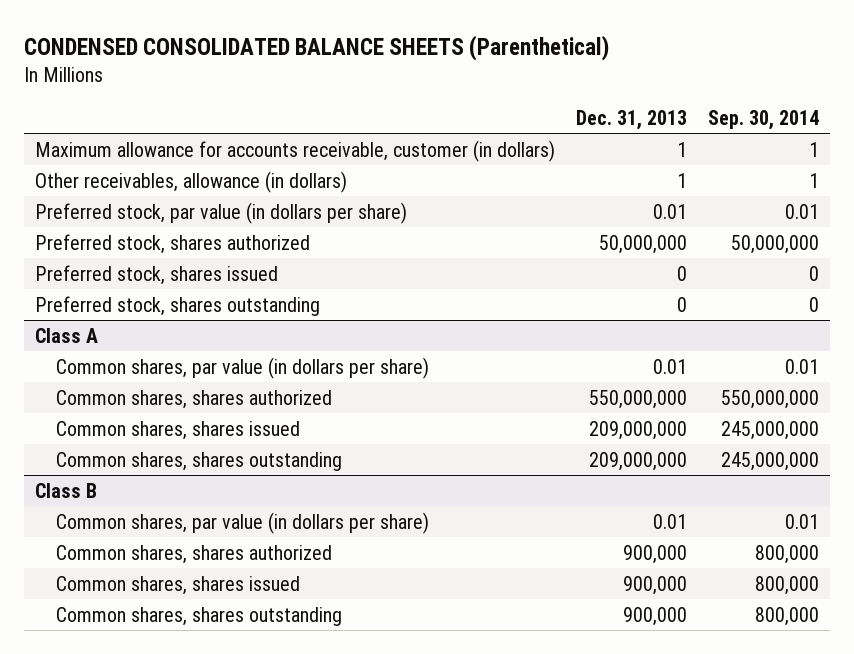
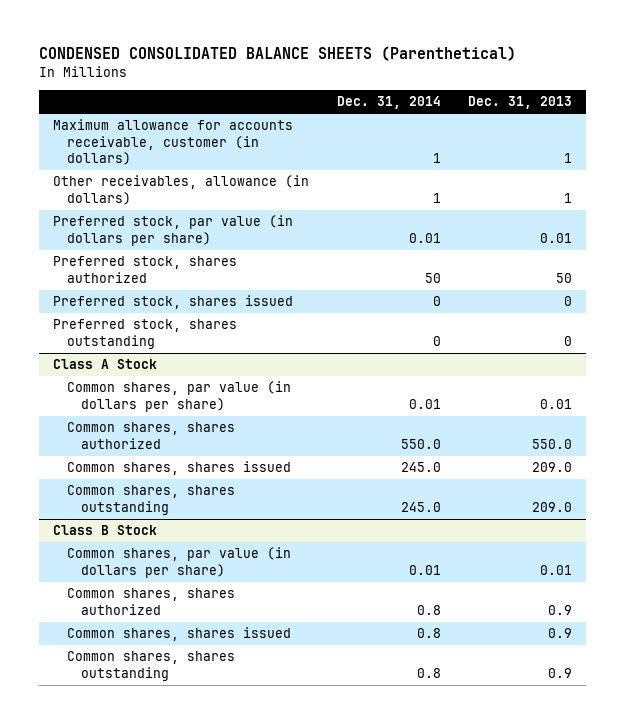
- | Dec. 31, 2013 | Sep. 30, 2014
+ | Dec. 31, 2014 | Dec. 31, 2013
- Preferred stock, shares authorized | 50,000,000 | 50,000,000
+ Preferred stock, shares authorized | 50 | 50
- Class A
+ Class A Stock
- Common shares, shares authorized | 550,000,000 | 550,000,000
- Common shares, shares issued | 209,000,000 | 245,000,000
- Common shares, shares outstanding | 209,000,000 | 245,000,000
- Class B
+ Common shares, shares authorized | 550.0 | 550.0
+ Common shares, shares issued | 245.0 | 209.0
+ Common shares, shares outstanding | 245.0 | 209.0
+ Class B Stock
- Common shares, shares authorized | 900,000 | 800,000
- Common shares, shares issued | 900,000 | 800,000
- Common shares, shares outstanding | 900,000 | 800,000
+ Common shares, shares authorized | 0.8 | 0.9
+ Common shares, shares issued | 0.8 | 0.9
+ Common shares, shares outstanding | 0.8 | 0.9

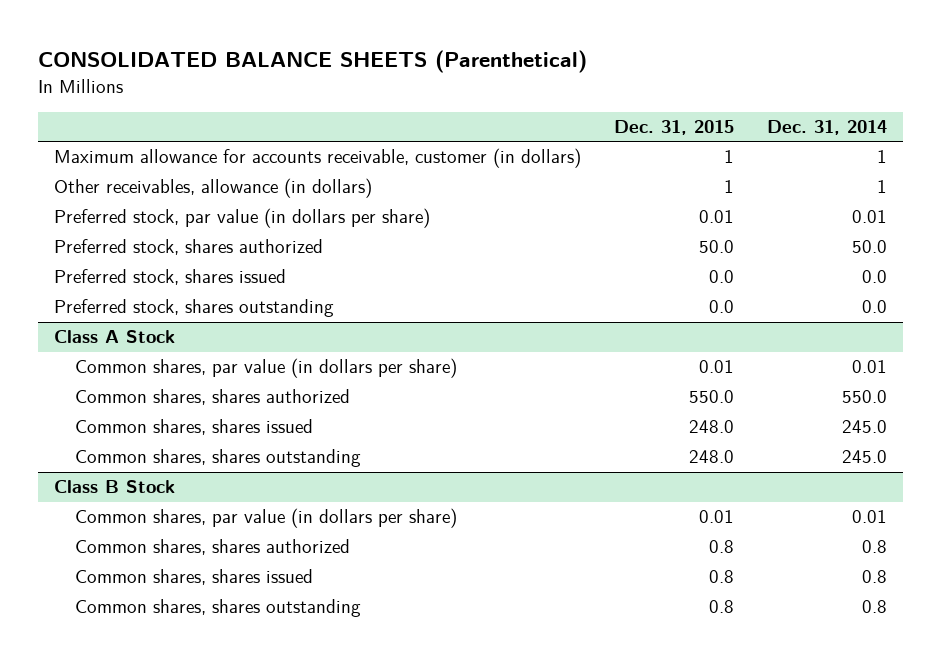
- CONDENSED CONSOLIDATED BALANCE SHEETS (Parenthetical)
+ CONSOLIDATED BALANCE SHEETS (Parenthetical)
- | Dec. 31, 2014 | Dec. 31, 2013
+ | Dec. 31, 2015 | Dec. 31, 2014
- Preferred stock, shares authorized | 50 | 50
- Preferred stock, shares issued | 0 | 0
- Preferred stock, shares outstanding | 0 | 0
+ Preferred stock, shares authorized | 50.0 | 50.0
+ Preferred stock, shares issued | 0.0 | 0.0
+ Preferred stock, shares outstanding | 0.0 | 0.0

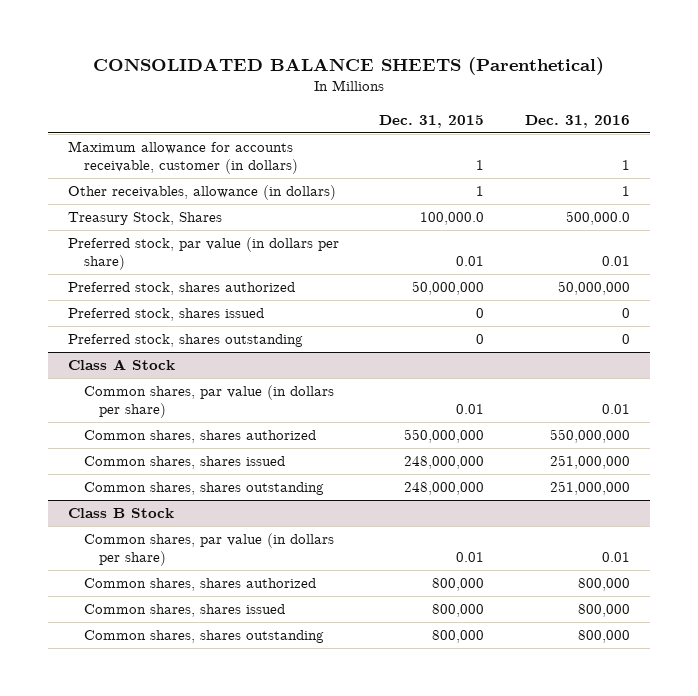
- | Dec. 31, 2015 | Dec. 31, 2014
+ | Dec. 31, 2015 | Dec. 31, 2016
+ Treasury Stock, Shares | 100,000.0 | 500,000.0
- Preferred stock, shares authorized | 50.0 | 50.0
- Preferred stock, shares issued | 0.0 | 0.0
- Preferred stock, shares outstanding | 0.0 | 0.0
+ Preferred stock, shares authorized | 50,000,000 | 50,000,000
+ Preferred stock, shares issued | 0 | 0
+ Preferred stock, shares outstanding | 0 | 0
@ Class A Stock
- Common shares, shares authorized | 550.0 | 550.0
- Common shares, shares issued | 248.0 | 245.0
- Common shares, shares outstanding | 248.0 | 245.0
+ Common shares, shares authorized | 550,000,000 | 550,000,000
+ Common shares, shares issued | 248,000,000 | 251,000,000
+ Common shares, shares outstanding | 248,000,000 | 251,000,000
@ Class B Stock
- Common shares, shares authorized | 0.8 | 0.8
- Common shares, shares issued | 0.8 | 0.8
- Common shares, shares outstanding | 0.8 | 0.8
+ Common shares, shares authorized | 800,000 | 800,000
+ Common shares, shares issued | 800,000 | 800,000
+ Common shares, shares outstanding | 800,000 | 800,000

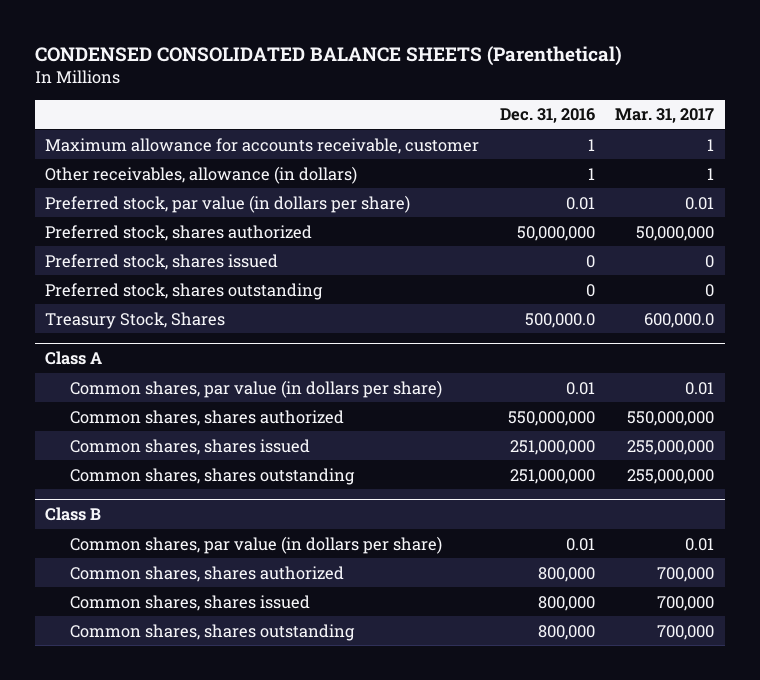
- CONSOLIDATED BALANCE SHEETS (Parenthetical)
+ CONDENSED CONSOLIDATED BALANCE SHEETS (Parenthetical)
- | Dec. 31, 2015 | Dec. 31, 2016
+ | Dec. 31, 2016 | Mar. 31, 2017
- Maximum allowance for accounts receivable, customer (in dollars) | 1 | 1
+ Maximum allowance for accounts receivable, customer | 1 | 1
- Class A Stock
moved down: Treasury Stock, Shares | 500,000.0 | 600,000.0
+ Class A
- Class B Stock
+ Class B

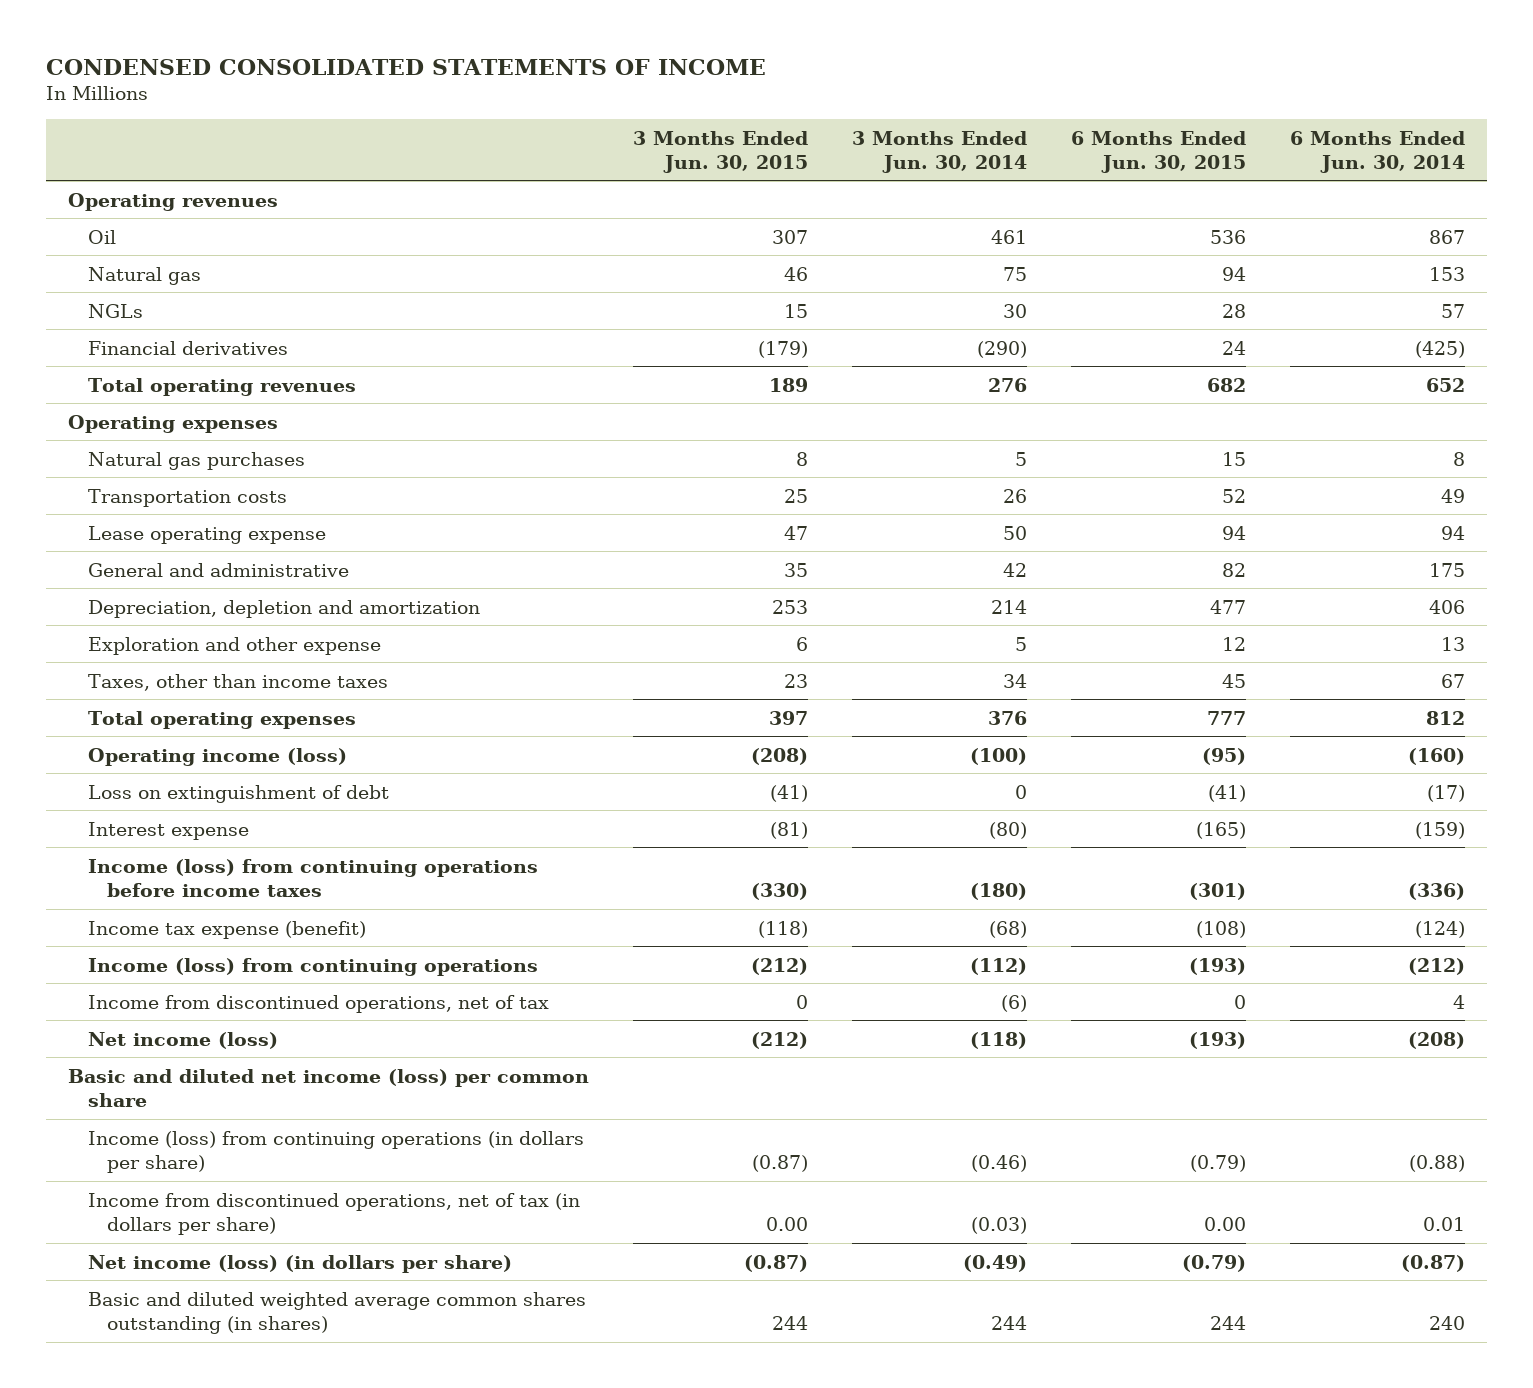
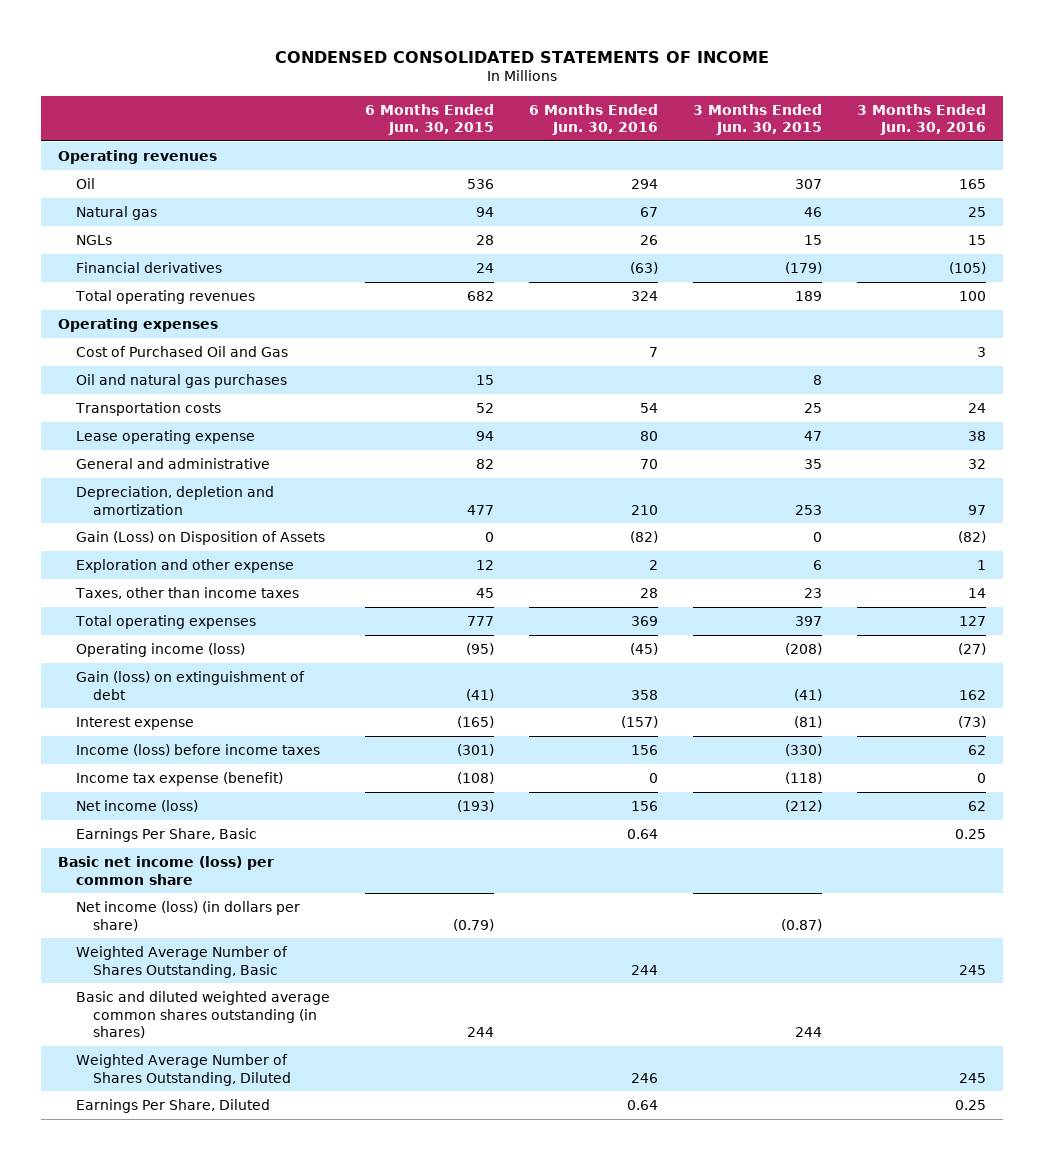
- | 3 Months Ended Jun. 30, 2015 | 3 Months Ended Jun. 30, 2014 | 6 Months Ended Jun. 30, 2015 | 6 Months Ended Jun. 30, 2014
+ | 6 Months Ended Jun. 30, 2015 | 6 Months Ended Jun. 30, 2016 | 3 Months Ended Jun. 30, 2015 | 3 Months Ended Jun. 30, 2016
- Natural gas purchases | 8 | 5 | 15 | 8
+ Cost of Purchased Oil and Gas | | 7 | | 3
+ Oil and natural gas purchases | 15 | | 8 |
+ Gain (Loss) on Disposition of Assets | 0 | (82) | 0 | (82)
- Loss on extinguishment of debt | (41) | 0 | (41) | (17)
+ Gain (loss) on extinguishment of debt | (41) | 358 | (41) | 162
- Income (loss) from continuing operations before income taxes | (330) | (180) | (301) | (336)
+ Income (loss) before income taxes | (301) | 156 | (330) | 62
- Income (loss) from continuing operations | (212) | (112) | (193) | (212)
- Income from discontinued operations, net of tax | 0 | (6) | 0 | 4
- Basic and diluted net income (loss) per common share
- Income (loss) from continuing operations (in dollars per share) | (0.87) | (0.46) | (0.79) | (0.88)
- Income from discontinued operations, net of tax (in dollars per share) | 0.00 | (0.03) | 0.00 | 0.01
+ Earnings Per Share, Basic | | 0.64 | | 0.25
+ Basic net income (loss) per common share
+ Weighted Average Number of Shares Outstanding, Basic | | 244 | | 245
+ Weighted Average Number of Shares Outstanding, Diluted | | 246 | | 245
+ Earnings Per Share, Diluted | | 0.64 | | 0.25

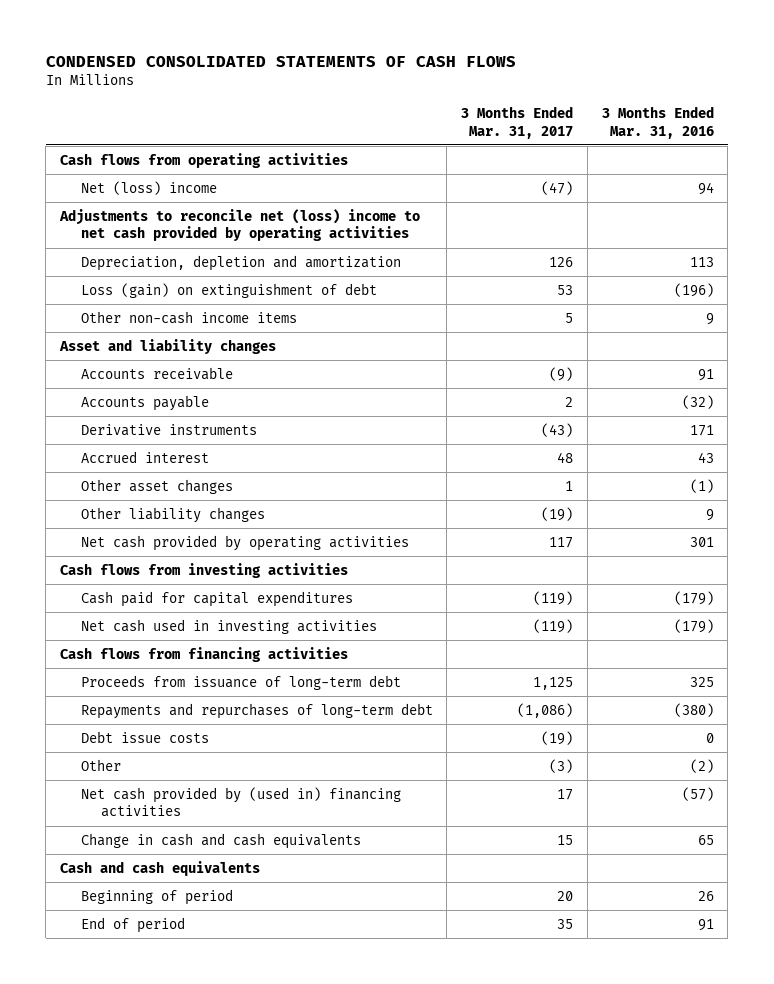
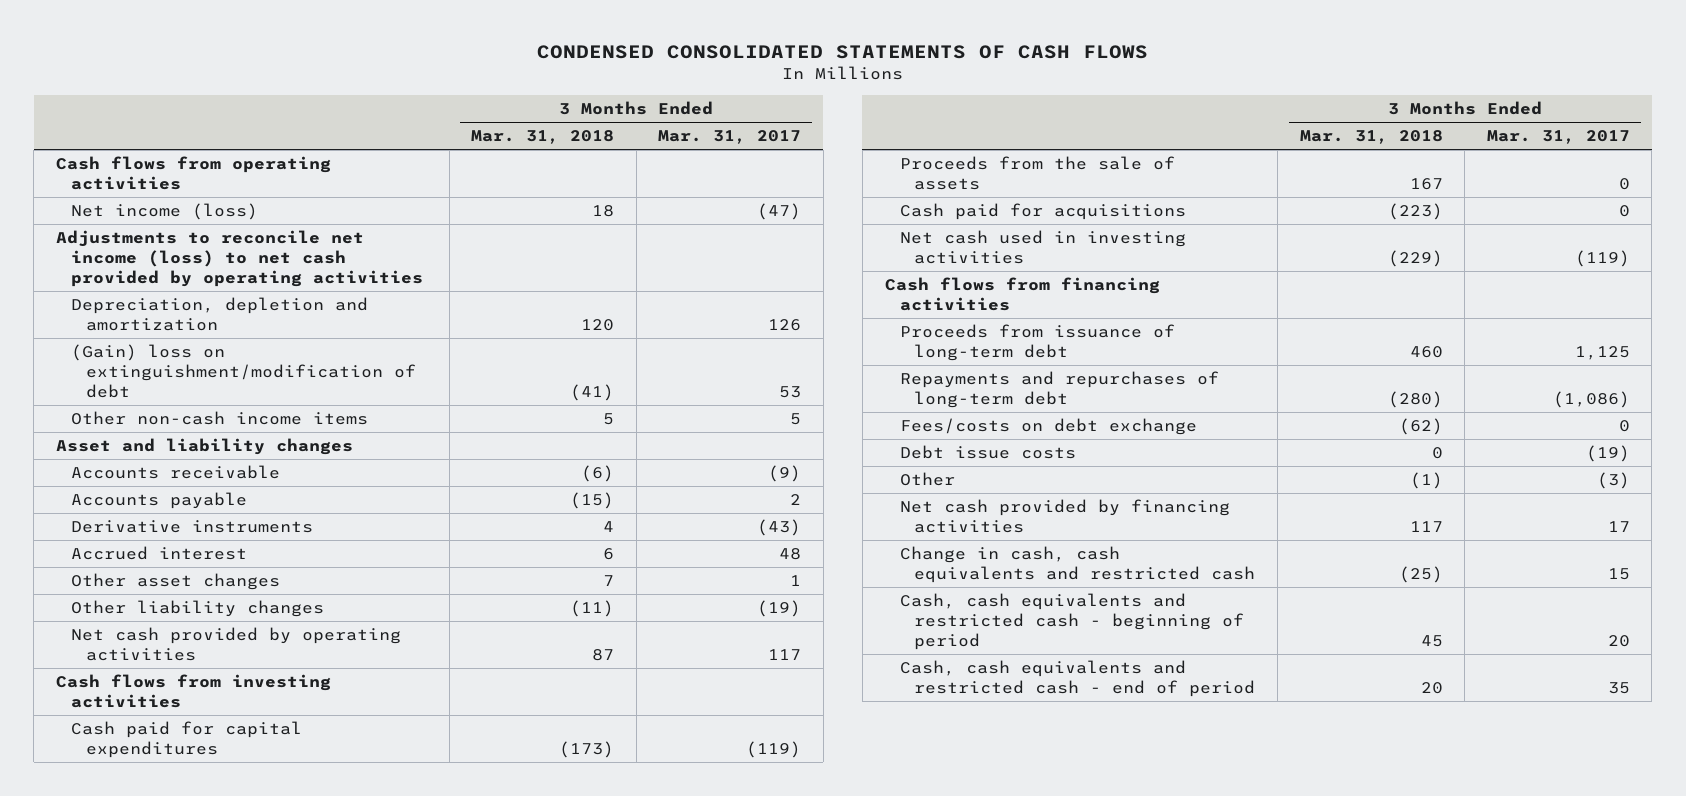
- | 3 Months Ended Mar. 31, 2017 | 3 Months Ended Mar. 31, 2016
+ | 3 Months Ended Mar. 31, 2018 | 3 Months Ended Mar. 31, 2017
- Net (loss) income | (47) | 94
- Adjustments to reconcile net (loss) income to net cash provided by operating activities
+ Net income (loss) | 18 | (47)
+ Adjustments to reconcile net income (loss) to net cash provided by operating activities
- Loss (gain) on extinguishment of debt | 53 | (196)
+ (Gain) loss on extinguishment/modification of debt | (41) | 53
+ Proceeds from the sale of assets | 167 | 0
+ Cash paid for acquisitions | (223) | 0
+ Fees/costs on debt exchange | (62) | 0
- Net cash provided by (used in) financing activities | 17 | (57)
- Change in cash and cash equivalents | 15 | 65
- Cash and cash equivalents
- Beginning of period | 20 | 26
- End of period | 35 | 91
+ Net cash provided by financing activities | 117 | 17
+ Change in cash, cash equivalents and restricted cash | (25) | 15
+ Cash, cash equivalents and restricted cash - beginning of period | 45 | 20
+ Cash, cash equivalents and restricted cash - end of period | 20 | 35

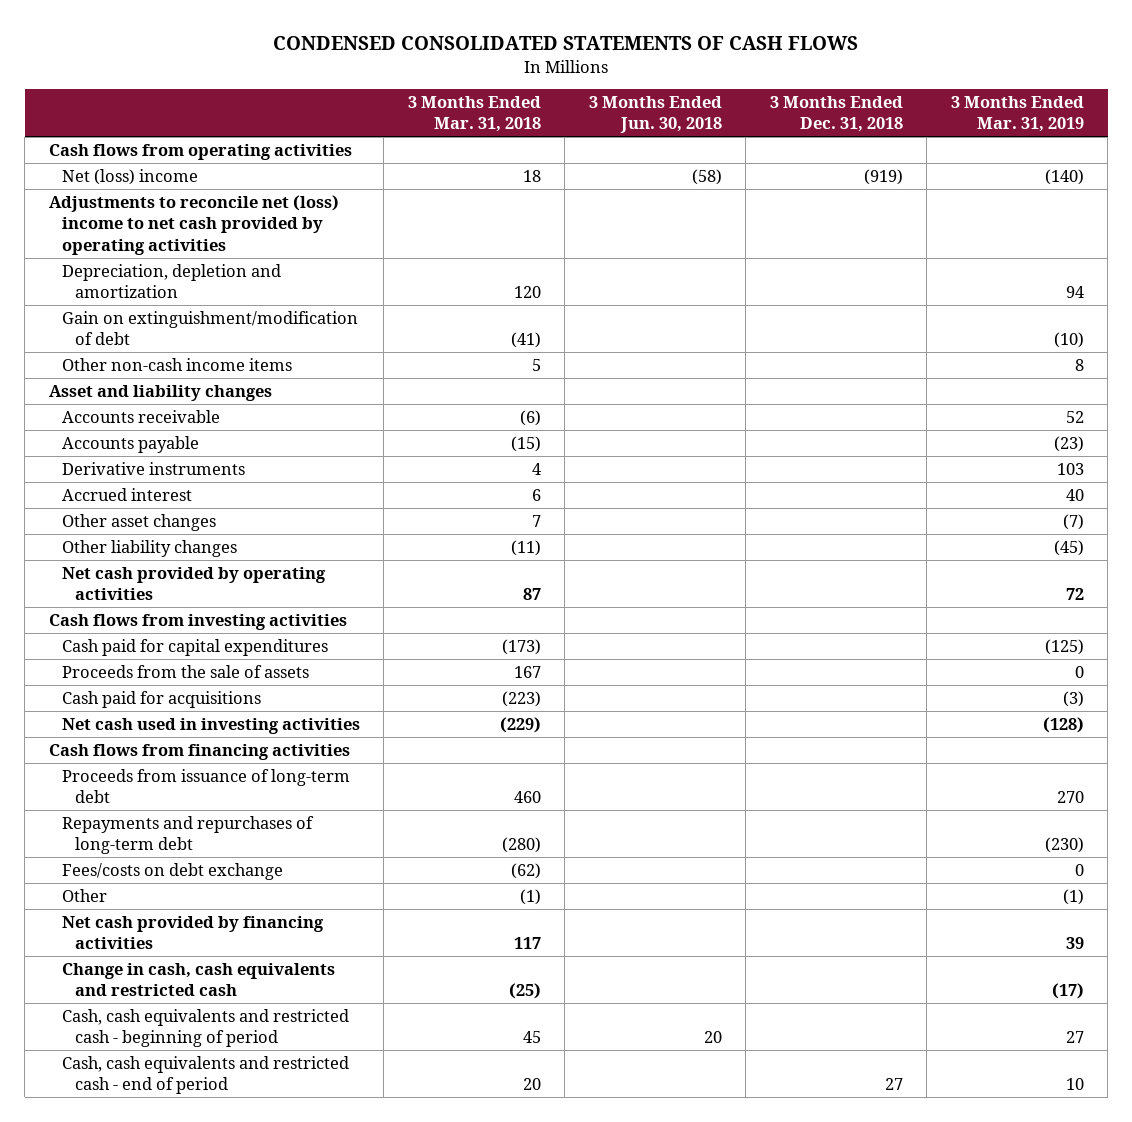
- | 3 Months Ended Mar. 31, 2018 | 3 Months Ended Mar. 31, 2017
+ | 3 Months Ended Mar. 31, 2018 | 3 Months Ended Jun. 30, 2018 | 3 Months Ended Dec. 31, 2018 | 3 Months Ended Mar. 31, 2019
- Net income (loss) | 18 | (47)
- Adjustments to reconcile net income (loss) to net cash provided by operating activities
+ Net (loss) income | 18 | (58) | (919) | (140)
+ Adjustments to reconcile net (loss) income to net cash provided by operating activities
- (Gain) loss on extinguishment/modification of debt | (41) | 53
+ Gain on extinguishment/modification of debt | (41) | | | (10)
- Debt issue costs | 0 | (19)

